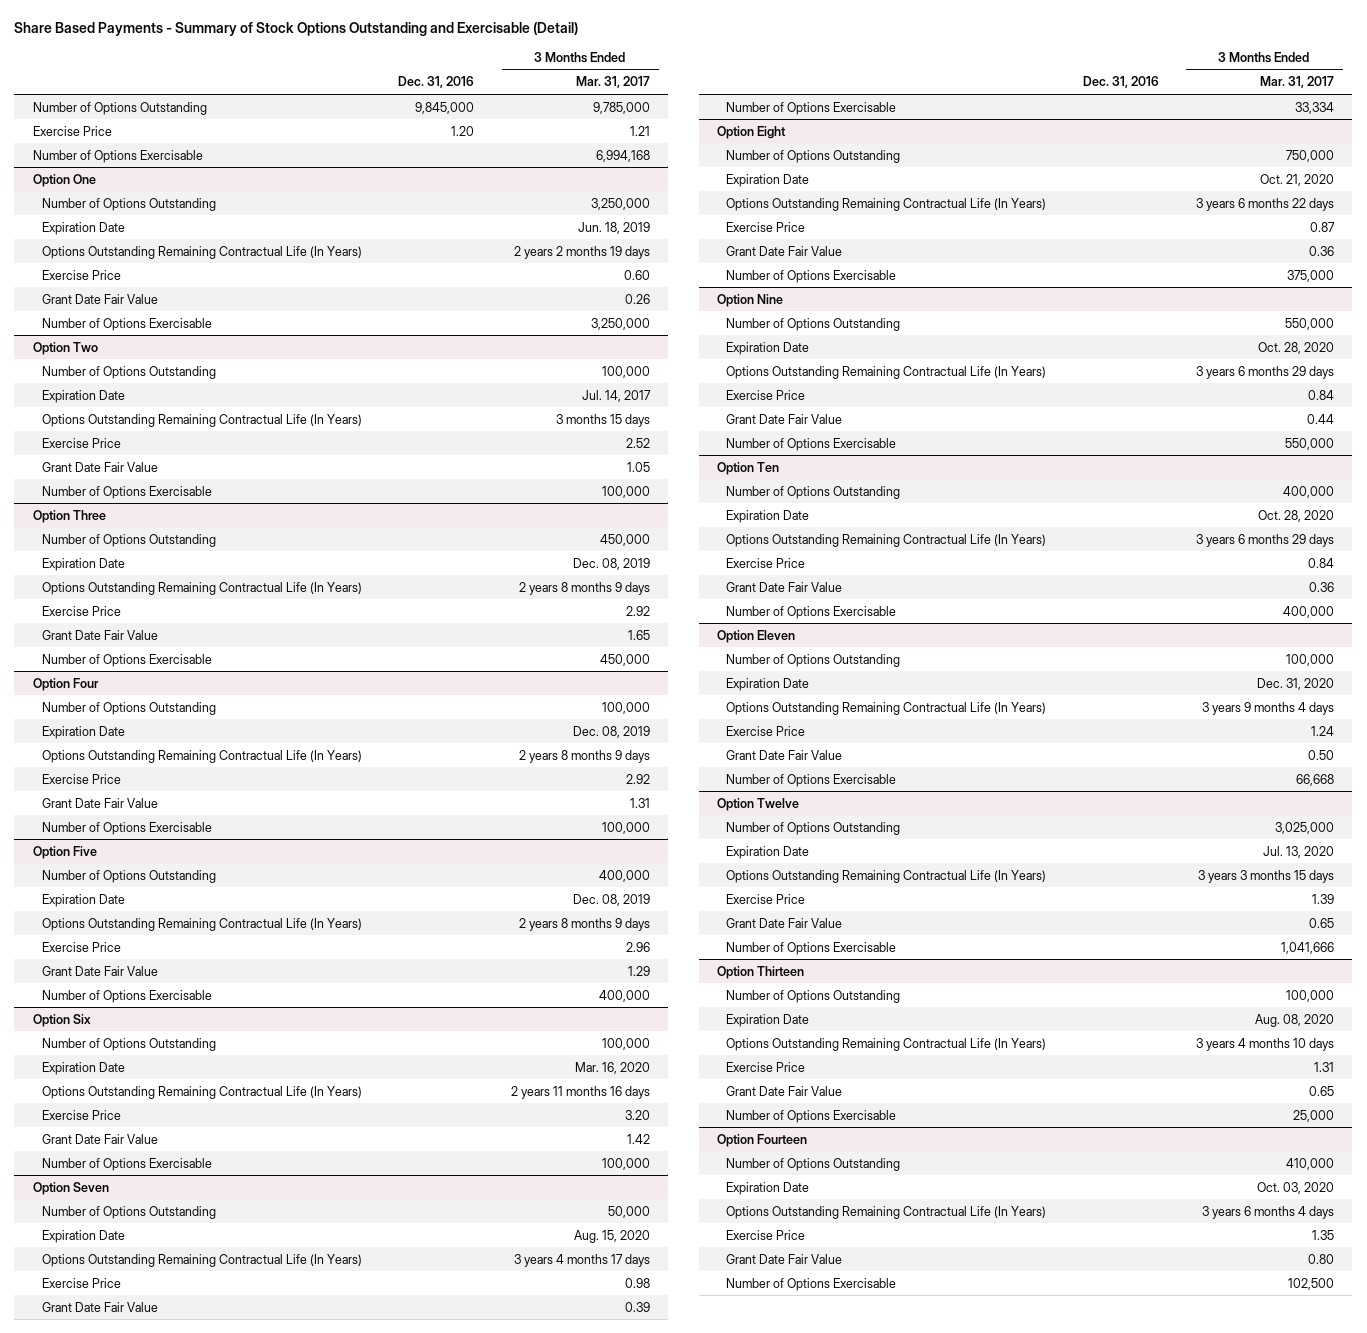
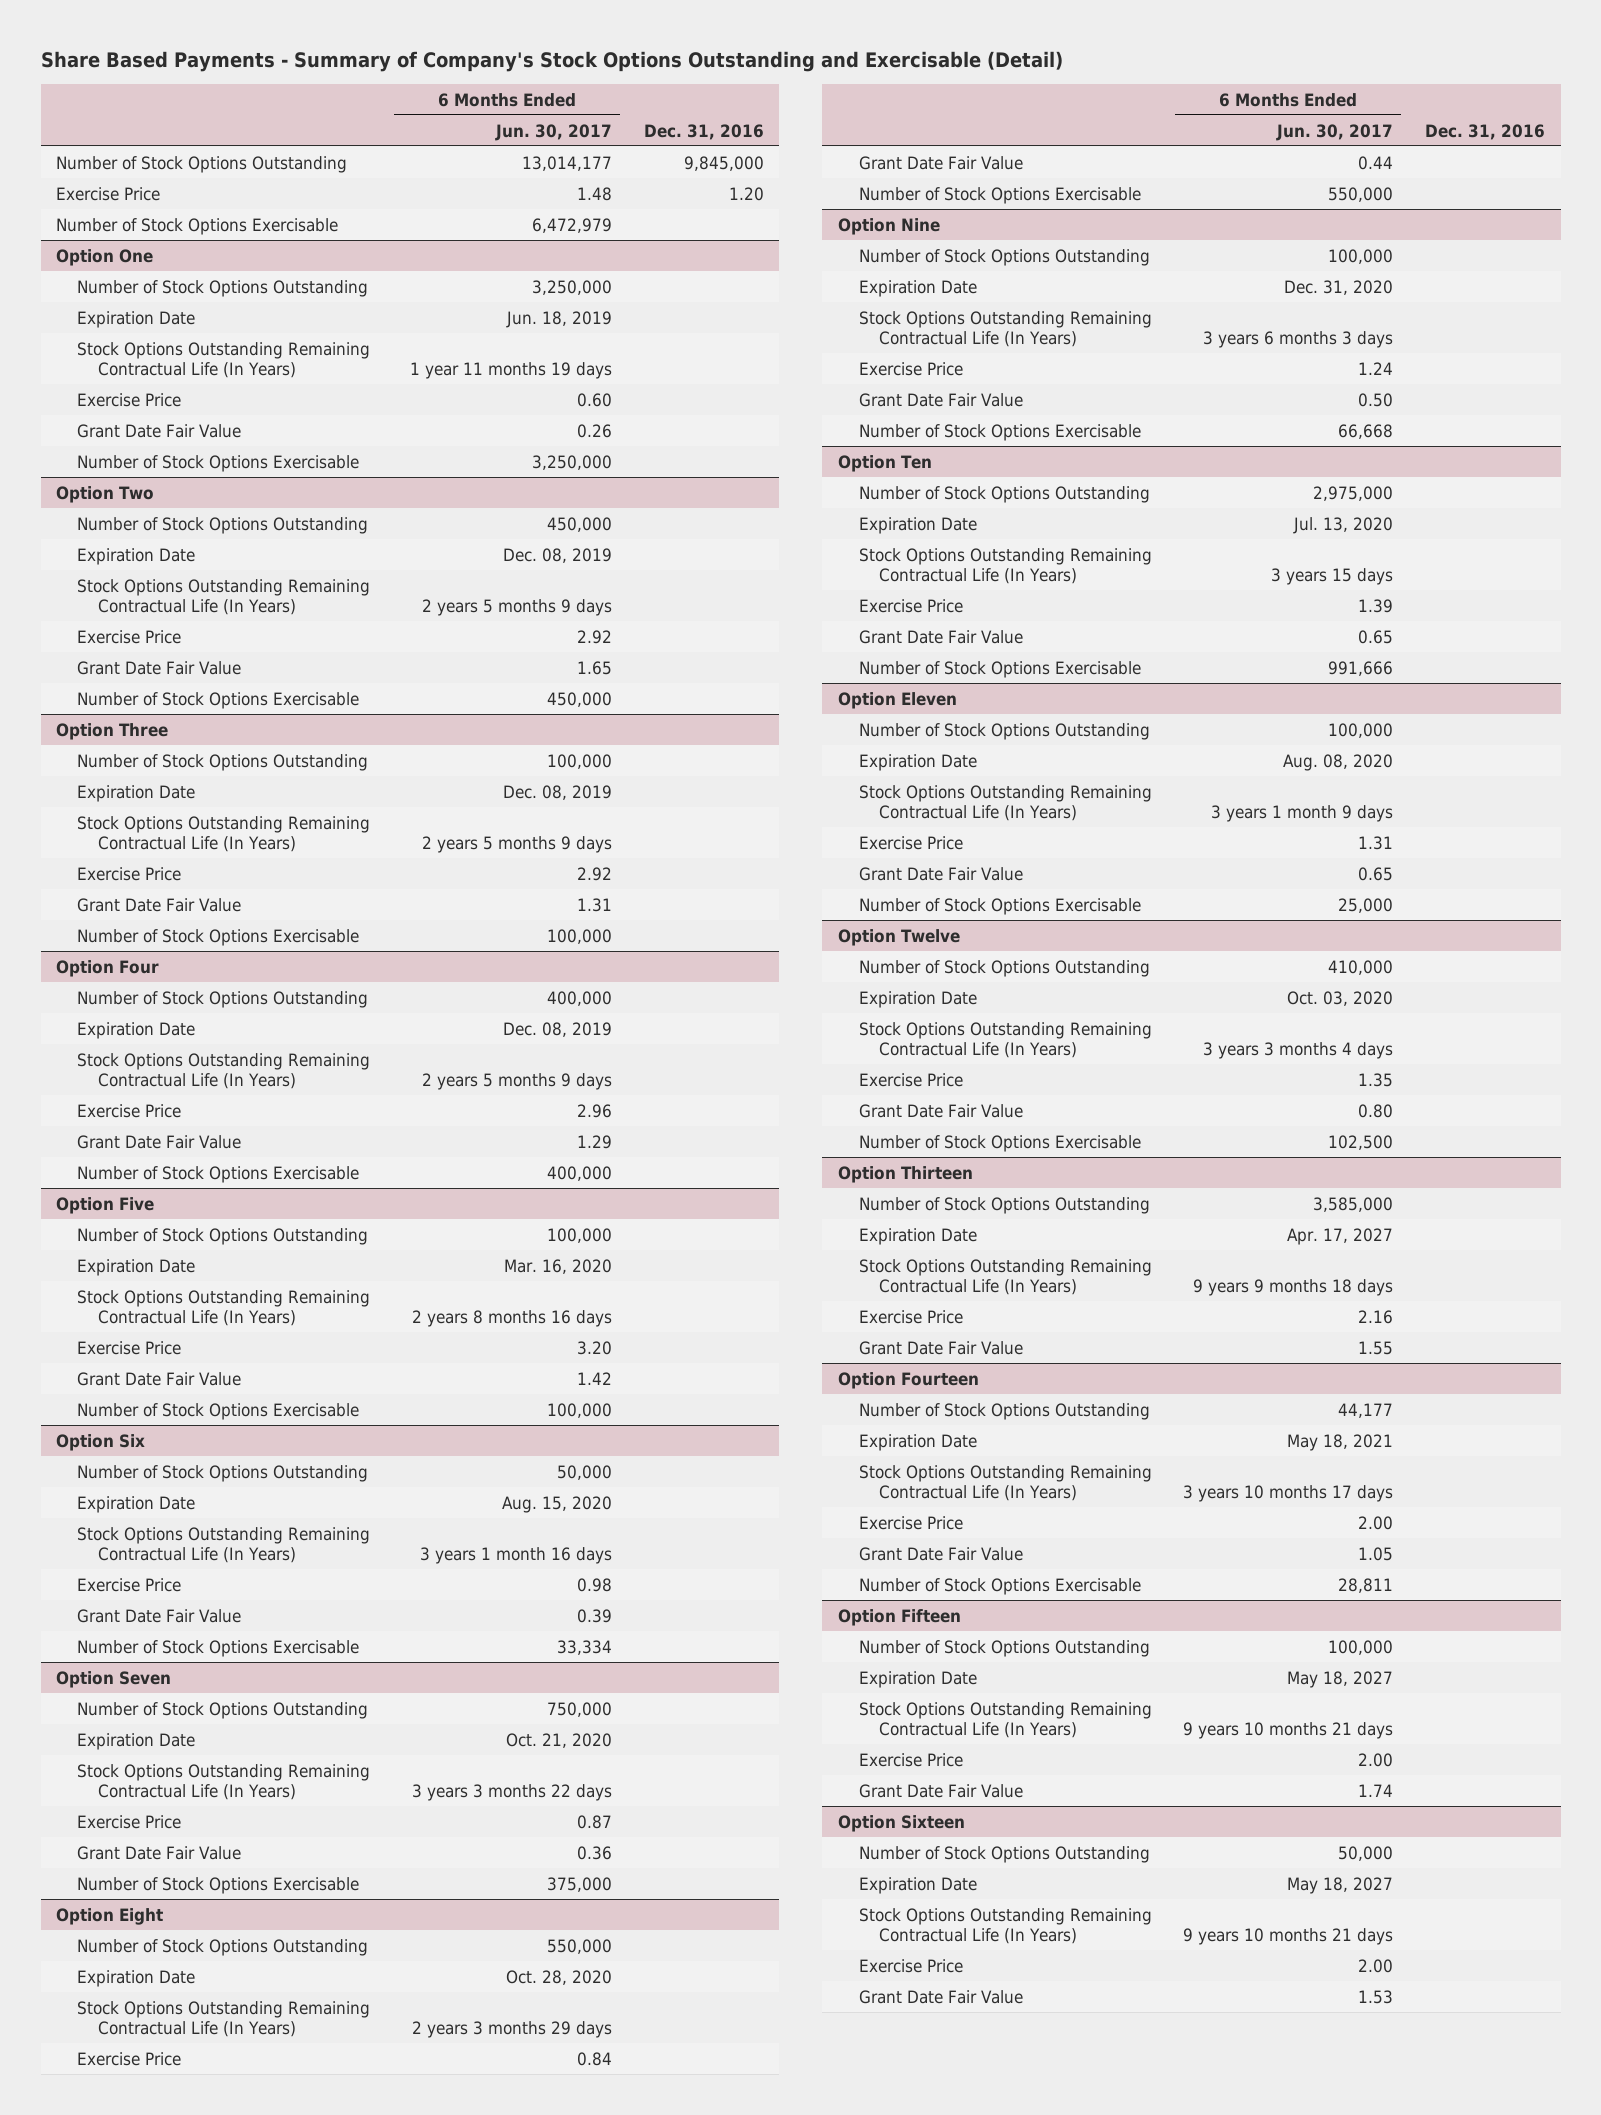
- Share Based Payments - Summary of Stock Options Outstanding and Exercisable (Detail)
+ Share Based Payments - Summary of Company's Stock Options Outstanding and Exercisable (Detail)
- | Dec. 31, 2016 | 3 Months Ended Mar. 31, 2017
+ | 6 Months Ended Jun. 30, 2017 | Dec. 31, 2016
- Number of Options Outstanding | 9,845,000 | 9,785,000
+ Number of Stock Options Outstanding | 13,014,177 | 9,845,000
- Number of Options Exercisable | | 6,994,168
+ Number of Stock Options Exercisable | 6,472,979 |
@ Option One
- Number of Options Outstanding | | 3,250,000
+ Number of Stock Options Outstanding | 3,250,000 |
- Options Outstanding Remaining Contractual Life (In Years) | | 2 years 2 months 19 days
+ Stock Options Outstanding Remaining Contractual Life (In Years) | 1 year 11 months 19 days |
- Number of Options Exercisable | | 3,250,000
+ Number of Stock Options Exercisable | 3,250,000 |
@ Option Two
- Number of Options Outstanding | | 100,000
+ Number of Stock Options Outstanding | 450,000 |
- Options Outstanding Remaining Contractual Life (In Years) | | 3 months 15 days
+ Stock Options Outstanding Remaining Contractual Life (In Years) | 2 years 5 months 9 days |
- Number of Options Exercisable | | 100,000
+ Number of Stock Options Exercisable | 450,000 |
@ Option Three
- Number of Options Outstanding | | 450,000
+ Number of Stock Options Outstanding | 100,000 |
- Options Outstanding Remaining Contractual Life (In Years) | | 2 years 8 months 9 days
+ Stock Options Outstanding Remaining Contractual Life (In Years) | 2 years 5 months 9 days |
- Number of Options Exercisable | | 450,000
+ Number of Stock Options Exercisable | 100,000 |
@ Option Four
- Number of Options Outstanding | | 100,000
+ Number of Stock Options Outstanding | 400,000 |
- Options Outstanding Remaining Contractual Life (In Years) | | 2 years 8 months 9 days
+ Stock Options Outstanding Remaining Contractual Life (In Years) | 2 years 5 months 9 days |
- Number of Options Exercisable | | 100,000
+ Number of Stock Options Exercisable | 400,000 |
@ Option Five
- Number of Options Outstanding | | 400,000
+ Number of Stock Options Outstanding | 100,000 |
- Options Outstanding Remaining Contractual Life (In Years) | | 2 years 8 months 9 days
+ Stock Options Outstanding Remaining Contractual Life (In Years) | 2 years 8 months 16 days |
- Number of Options Exercisable | | 400,000
+ Number of Stock Options Exercisable | 100,000 |
@ Option Six
- Number of Options Outstanding | | 100,000
+ Number of Stock Options Outstanding | 50,000 |
- Options Outstanding Remaining Contractual Life (In Years) | | 2 years 11 months 16 days
+ Stock Options Outstanding Remaining Contractual Life (In Years) | 3 years 1 month 16 days |
- Number of Options Exercisable | | 100,000
+ Number of Stock Options Exercisable | 33,334 |
@ Option Seven
- Number of Options Outstanding | | 50,000
+ Number of Stock Options Outstanding | 750,000 |
- Options Outstanding Remaining Contractual Life (In Years) | | 3 years 4 months 17 days
+ Stock Options Outstanding Remaining Contractual Life (In Years) | 3 years 3 months 22 days |
- Number of Options Exercisable | | 33,334
+ Number of Stock Options Exercisable | 375,000 |
@ Option Eight
- Number of Options Outstanding | | 750,000
+ Number of Stock Options Outstanding | 550,000 |
- Options Outstanding Remaining Contractual Life (In Years) | | 3 years 6 months 22 days
+ Stock Options Outstanding Remaining Contractual Life (In Years) | 2 years 3 months 29 days |
- Number of Options Exercisable | | 375,000
+ Number of Stock Options Exercisable | 550,000 |
@ Option Nine
- Number of Options Outstanding | | 550,000
+ Number of Stock Options Outstanding | 100,000 |
- Options Outstanding Remaining Contractual Life (In Years) | | 3 years 6 months 29 days
+ Stock Options Outstanding Remaining Contractual Life (In Years) | 3 years 6 months 3 days |
- Number of Options Exercisable | | 550,000
+ Number of Stock Options Exercisable | 66,668 |
@ Option Ten
- Number of Options Outstanding | | 400,000
+ Number of Stock Options Outstanding | 2,975,000 |
- Options Outstanding Remaining Contractual Life (In Years) | | 3 years 6 months 29 days
+ Stock Options Outstanding Remaining Contractual Life (In Years) | 3 years 15 days |
- Number of Options Exercisable | | 400,000
+ Number of Stock Options Exercisable | 991,666 |
@ Option Eleven
- Number of Options Outstanding | | 100,000
+ Number of Stock Options Outstanding | 100,000 |
- Options Outstanding Remaining Contractual Life (In Years) | | 3 years 9 months 4 days
+ Stock Options Outstanding Remaining Contractual Life (In Years) | 3 years 1 month 9 days |
- Number of Options Exercisable | | 66,668
+ Number of Stock Options Exercisable | 25,000 |
@ Option Twelve
- Number of Options Outstanding | | 3,025,000
+ Number of Stock Options Outstanding | 410,000 |
- Options Outstanding Remaining Contractual Life (In Years) | | 3 years 3 months 15 days
+ Stock Options Outstanding Remaining Contractual Life (In Years) | 3 years 3 months 4 days |
- Number of Options Exercisable | | 1,041,666
+ Number of Stock Options Exercisable | 102,500 |
@ Option Thirteen
- Number of Options Outstanding | | 100,000
+ Number of Stock Options Outstanding | 3,585,000 |
- Options Outstanding Remaining Contractual Life (In Years) | | 3 years 4 months 10 days
+ Stock Options Outstanding Remaining Contractual Life (In Years) | 9 years 9 months 18 days |
- Number of Options Exercisable | | 25,000
@ Option Fourteen
- Number of Options Outstanding | | 410,000
+ Number of Stock Options Outstanding | 44,177 |
- Options Outstanding Remaining Contractual Life (In Years) | | 3 years 6 months 4 days
+ Stock Options Outstanding Remaining Contractual Life (In Years) | 3 years 10 months 17 days |
- Number of Options Exercisable | | 102,500
+ Number of Stock Options Exercisable | 28,811 |
+ Option Fifteen
+ Number of Stock Options Outstanding | 100,000 |
+ Expiration Date | May 18, 2027 |
+ Stock Options Outstanding Remaining Contractual Life (In Years) | 9 years 10 months 21 days |
+ Exercise Price | 2.00 |
+ Grant Date Fair Value | 1.74 |
+ Option Sixteen
+ Number of Stock Options Outstanding | 50,000 |
+ Expiration Date | May 18, 2027 |
+ Stock Options Outstanding Remaining Contractual Life (In Years) | 9 years 10 months 21 days |
+ Exercise Price | 2.00 |
+ Grant Date Fair Value | 1.53 |

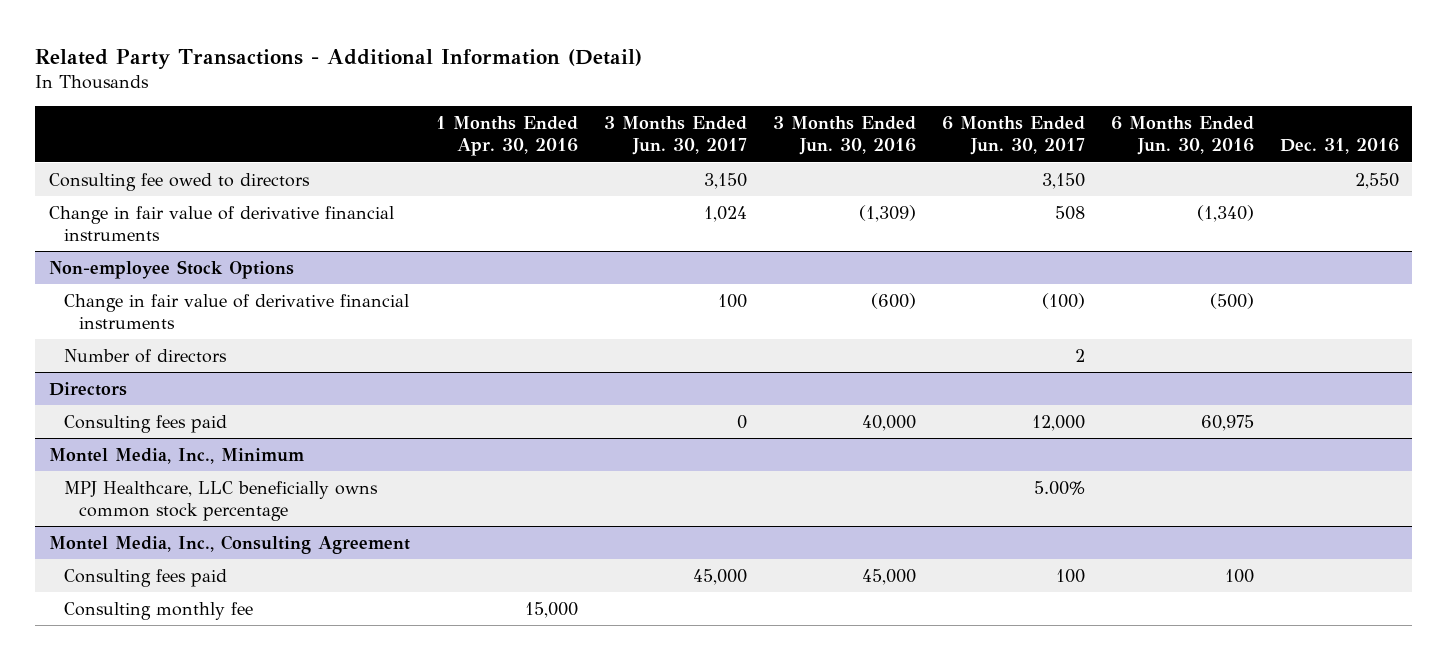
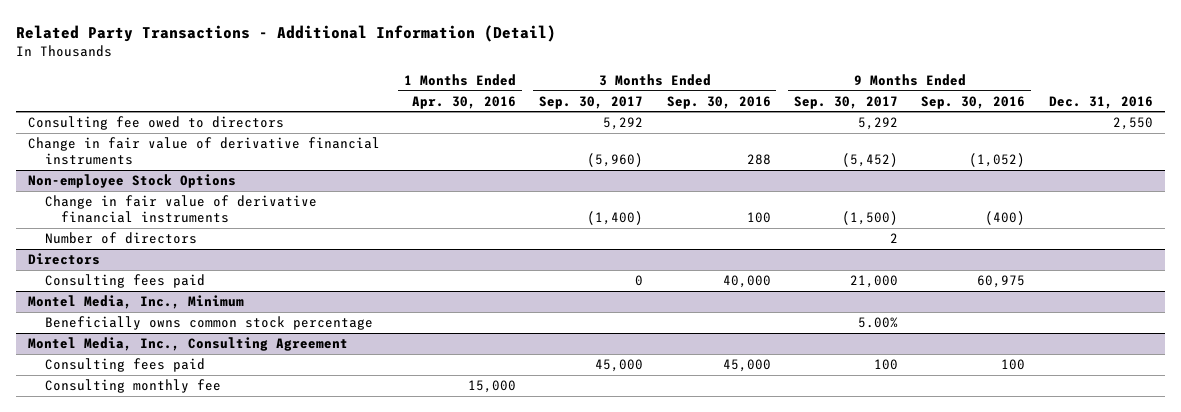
- | 1 Months Ended Apr. 30, 2016 | 3 Months Ended Jun. 30, 2017 | 3 Months Ended Jun. 30, 2016 | 6 Months Ended Jun. 30, 2017 | 6 Months Ended Jun. 30, 2016 | Dec. 31, 2016
+ | 1 Months Ended Apr. 30, 2016 | 3 Months Ended Sep. 30, 2017 | 3 Months Ended Sep. 30, 2016 | 9 Months Ended Sep. 30, 2017 | 9 Months Ended Sep. 30, 2016 | Dec. 31, 2016
@ Montel Media, Inc., Minimum
- MPJ Healthcare, LLC beneficially owns common stock percentage | | | | 5.00% | |
+ Beneficially owns common stock percentage | | | | 5.00% | |

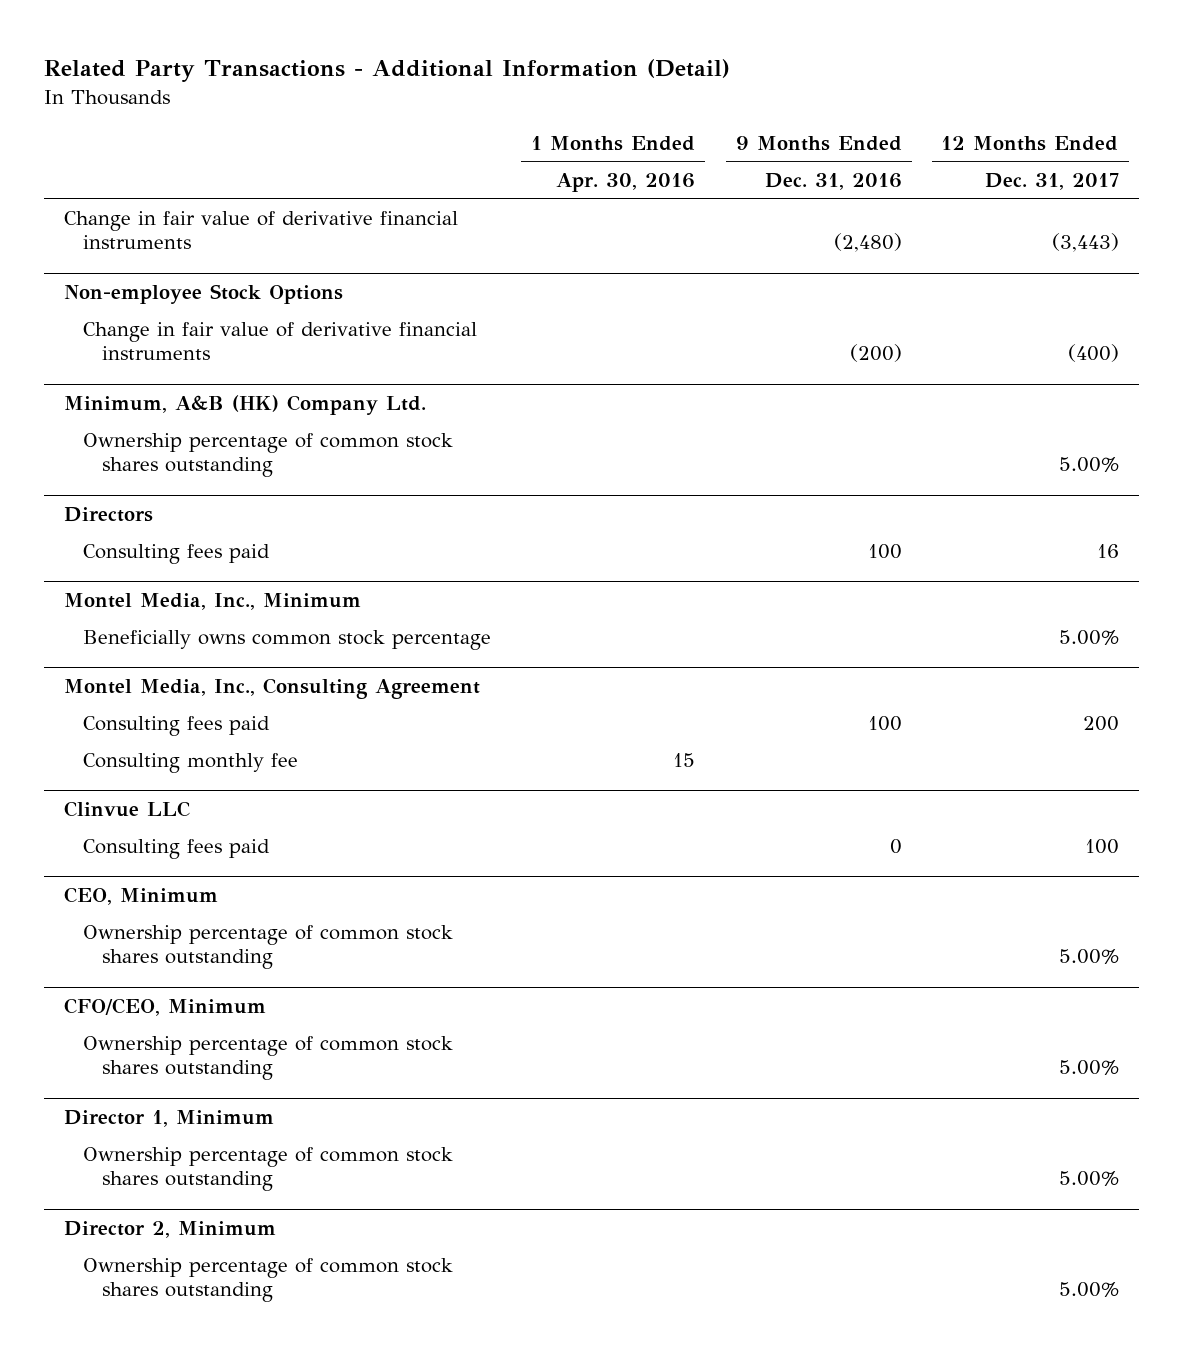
- | 1 Months Ended Apr. 30, 2016 | 3 Months Ended Sep. 30, 2017 | 3 Months Ended Sep. 30, 2016 | 9 Months Ended Sep. 30, 2017 | 9 Months Ended Sep. 30, 2016 | Dec. 31, 2016
+ | 1 Months Ended Apr. 30, 2016 | 9 Months Ended Dec. 31, 2016 | 12 Months Ended Dec. 31, 2017
- Consulting fee owed to directors | | 5,292 | | 5,292 | | 2,550
@ Non-employee Stock Options
- Number of directors | | | | 2 | |
+ Minimum, A&B (HK) Company Ltd.
+ Ownership percentage of common stock shares outstanding | | | 5.00%
@ Montel Media, Inc., Consulting Agreement
- Consulting monthly fee | 15,000 | | | | |
+ Consulting monthly fee | 15 | |
+ Clinvue LLC
+ Consulting fees paid | | 0 | 100
+ CEO, Minimum
+ Ownership percentage of common stock shares outstanding | | | 5.00%
+ CFO/CEO, Minimum
+ Ownership percentage of common stock shares outstanding | | | 5.00%
+ Director 1, Minimum
+ Ownership percentage of common stock shares outstanding | | | 5.00%
+ Director 2, Minimum
+ Ownership percentage of common stock shares outstanding | | | 5.00%

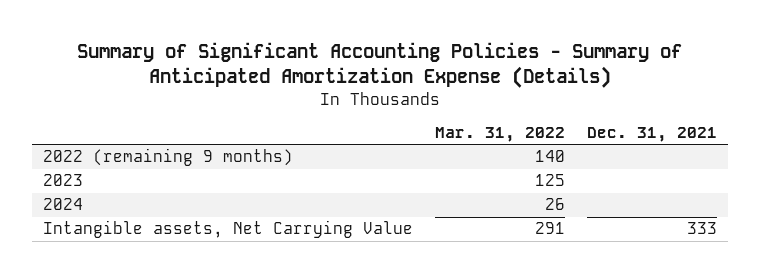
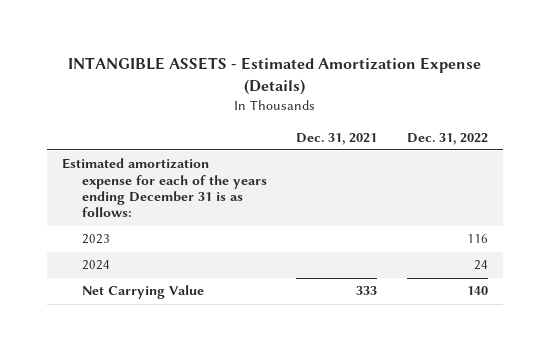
- Summary of Significant Accounting Policies - Summary of Anticipated Amortization Expense (Details)
+ INTANGIBLE ASSETS - Estimated Amortization Expense (Details)
- | Mar. 31, 2022 | Dec. 31, 2021
+ | Dec. 31, 2021 | Dec. 31, 2022
- 2022 (remaining 9 months) | 140 |
+ Estimated amortization expense for each of the years ending December 31 is as follows:
- Intangible assets, Net Carrying Value | 291 | 333
+ Net Carrying Value | 333 | 140

